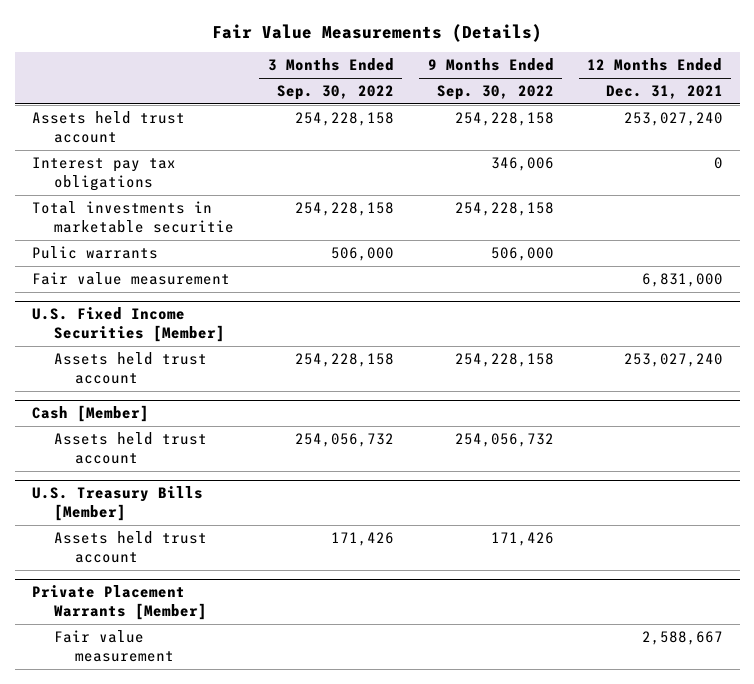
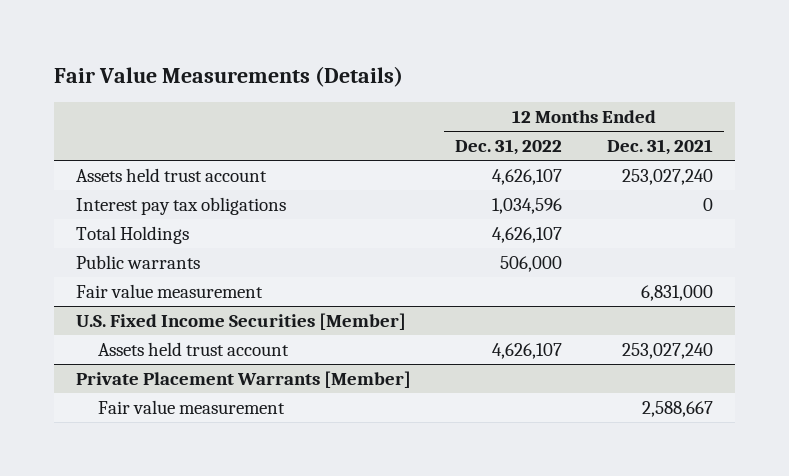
- | 3 Months Ended Sep. 30, 2022 | 9 Months Ended Sep. 30, 2022 | 12 Months Ended Dec. 31, 2021
+ | 12 Months Ended Dec. 31, 2022 | 12 Months Ended Dec. 31, 2021
- Total investments in marketable securitie | 254,228,158 | 254,228,158 |
- Pulic warrants | 506,000 | 506,000 |
+ Total Holdings | 4,626,107 |
+ Public warrants | 506,000 |
- Cash [Member]
- Assets held trust account | 254,056,732 | 254,056,732 |
- U.S. Treasury Bills [Member]
- Assets held trust account | 171,426 | 171,426 |

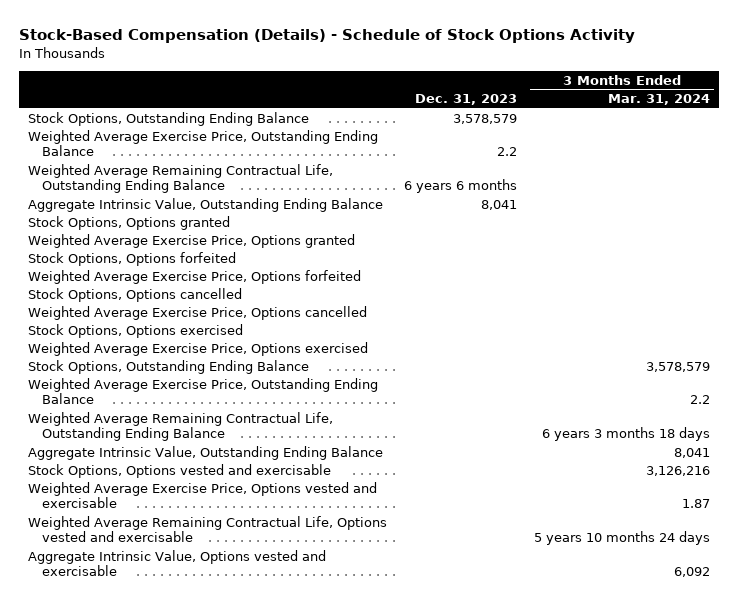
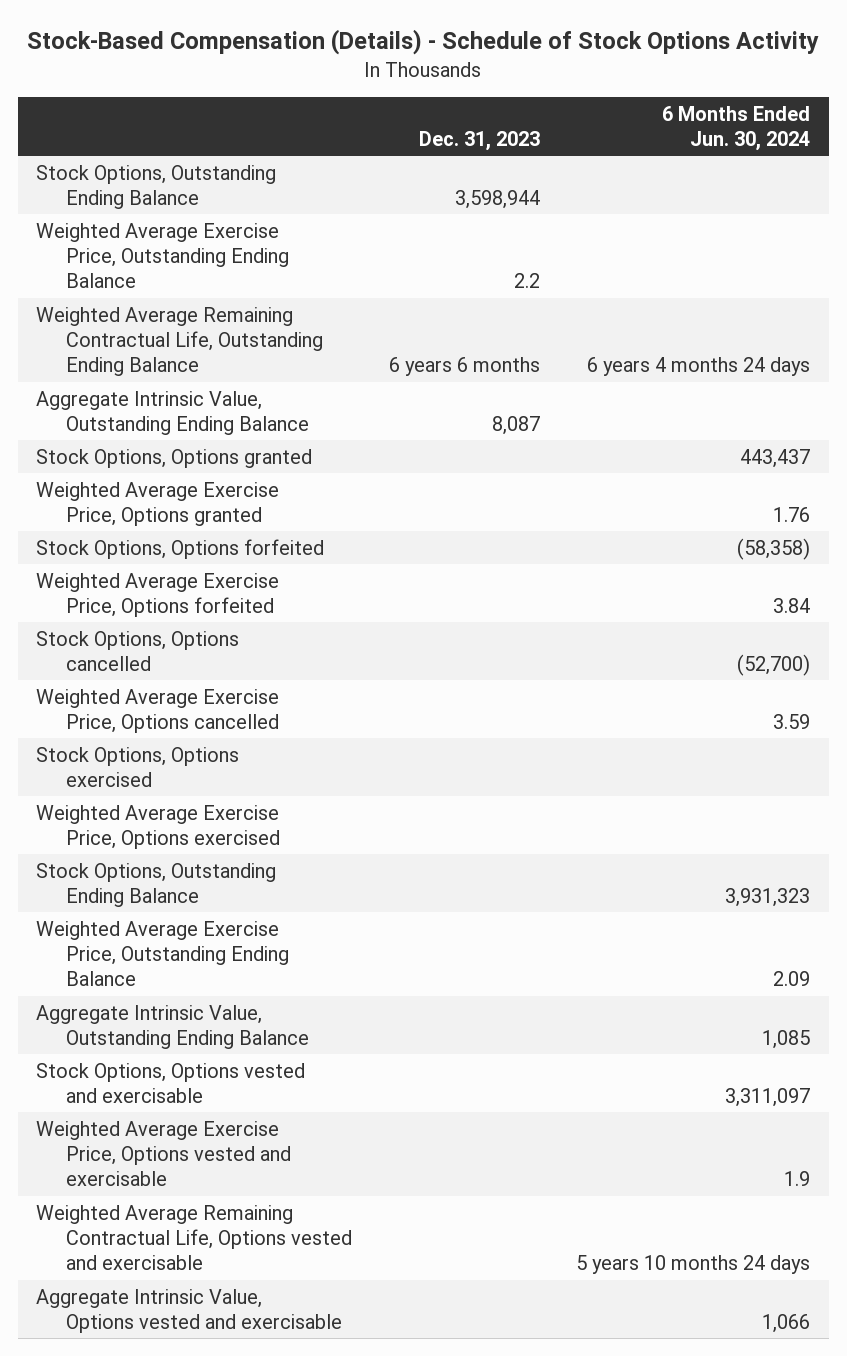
- | Dec. 31, 2023 | 3 Months Ended Mar. 31, 2024
+ | Dec. 31, 2023 | 6 Months Ended Jun. 30, 2024
- Stock Options, Outstanding Ending Balance | 3,578,579 |
+ Stock Options, Outstanding Ending Balance | 3,598,944 |
- Aggregate Intrinsic Value, Outstanding Ending Balance | 8,041 |
+ Aggregate Intrinsic Value, Outstanding Ending Balance | 8,087 |
- Weighted Average Remaining Contractual Life, Outstanding Ending Balance | | 6 years 3 months 18 days

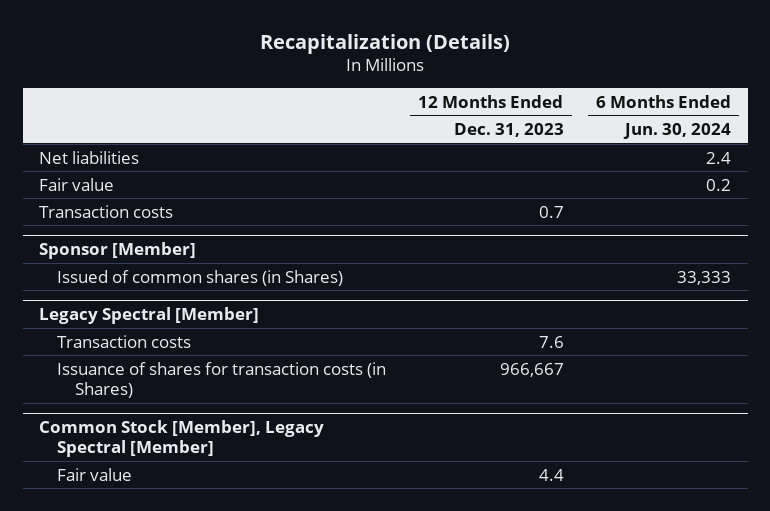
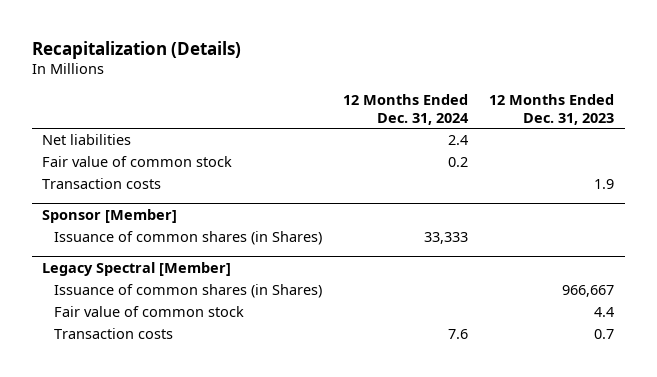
- | 12 Months Ended Dec. 31, 2023 | 6 Months Ended Jun. 30, 2024
+ | 12 Months Ended Dec. 31, 2024 | 12 Months Ended Dec. 31, 2023
- Fair value | | 0.2
- Transaction costs | 0.7 |
+ Fair value of common stock | 0.2 |
+ Transaction costs | | 1.9
@ Sponsor [Member]
- Issued of common shares (in Shares) | | 33,333
+ Issuance of common shares (in Shares) | 33,333 |
@ Legacy Spectral [Member]
- Transaction costs | 7.6 |
- Issuance of shares for transaction costs (in Shares) | 966,667 |
- Common Stock [Member], Legacy Spectral [Member]
- Fair value | 4.4 |
@ Legacy Spectral [Member]
+ Issuance of common shares (in Shares) | | 966,667
+ Fair value of common stock | | 4.4
+ Transaction costs | 7.6 | 0.7

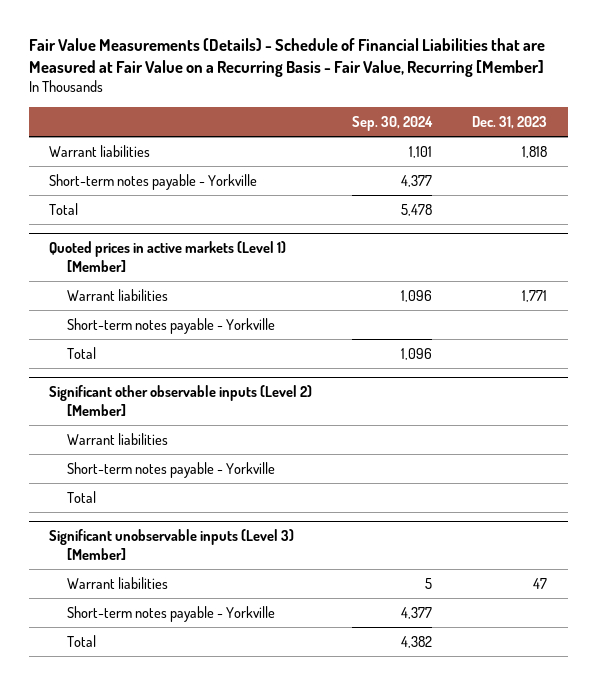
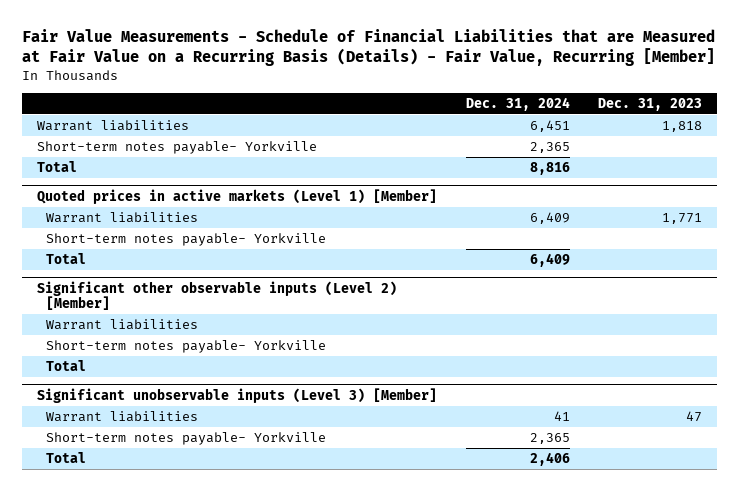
- Fair Value Measurements (Details) - Schedule of Financial Liabilities that are Measured at Fair Value on a Recurring Basis - Fair Value, Recurring [Member]
+ Fair Value Measurements - Schedule of Financial Liabilities that are Measured at Fair Value on a Recurring Basis (Details) - Fair Value, Recurring [Member]
- | Sep. 30, 2024 | Dec. 31, 2023
+ | Dec. 31, 2024 | Dec. 31, 2023
- Short-term notes payable - Yorkville | 4,377 |
+ Short-term notes payable- Yorkville | 2,365 |
@ Quoted prices in active markets (Level 1) [Member]
- Short-term notes payable - Yorkville
+ Short-term notes payable- Yorkville
@ Significant other observable inputs (Level 2) [Member]
- Short-term notes payable - Yorkville
+ Short-term notes payable- Yorkville
@ Significant unobservable inputs (Level 3) [Member]
- Short-term notes payable - Yorkville | 4,377 |
+ Short-term notes payable- Yorkville | 2,365 |

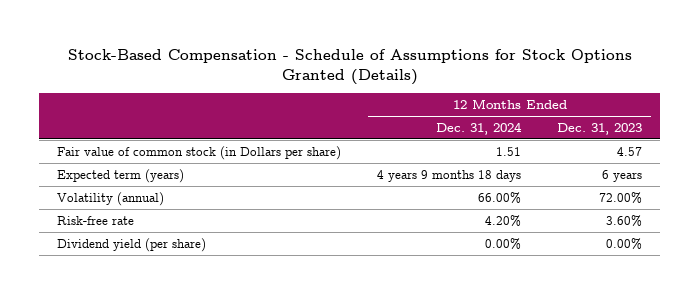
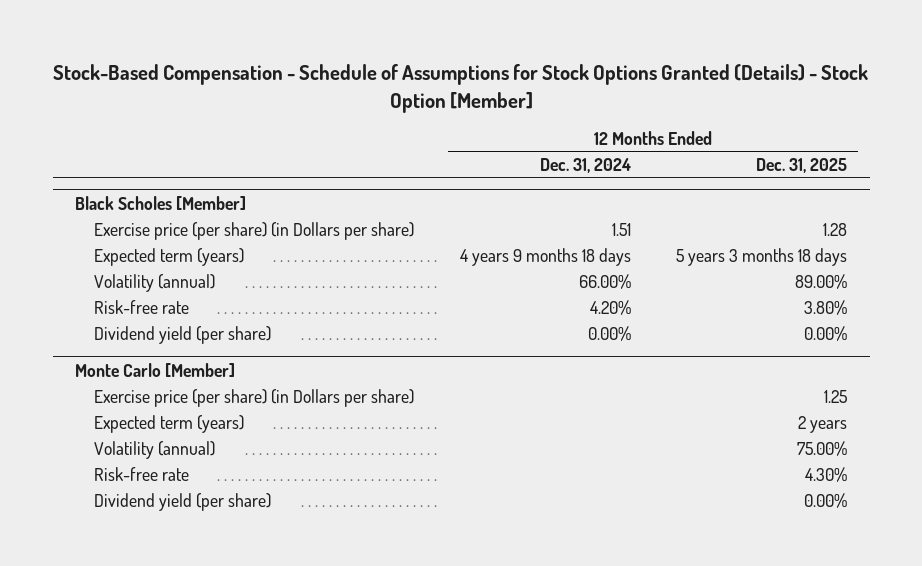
- Stock-Based Compensation - Schedule of Assumptions for Stock Options Granted (Details)
+ Stock-Based Compensation - Schedule of Assumptions for Stock Options Granted (Details) - Stock Option [Member]
- | 12 Months Ended Dec. 31, 2024 | 12 Months Ended Dec. 31, 2023
+ | 12 Months Ended Dec. 31, 2024 | 12 Months Ended Dec. 31, 2025
- Fair value of common stock (in Dollars per share) | 1.51 | 4.57
+ Black Scholes [Member]
+ Exercise price (per share) (in Dollars per share) | 1.51 | 1.28
+ Monte Carlo [Member]
+ Exercise price (per share) (in Dollars per share) | | 1.25
+ Expected term (years) | | 2 years
+ Volatility (annual) | | 75.00%
+ Risk-free rate | | 4.30%
+ Dividend yield (per share) | | 0.00%

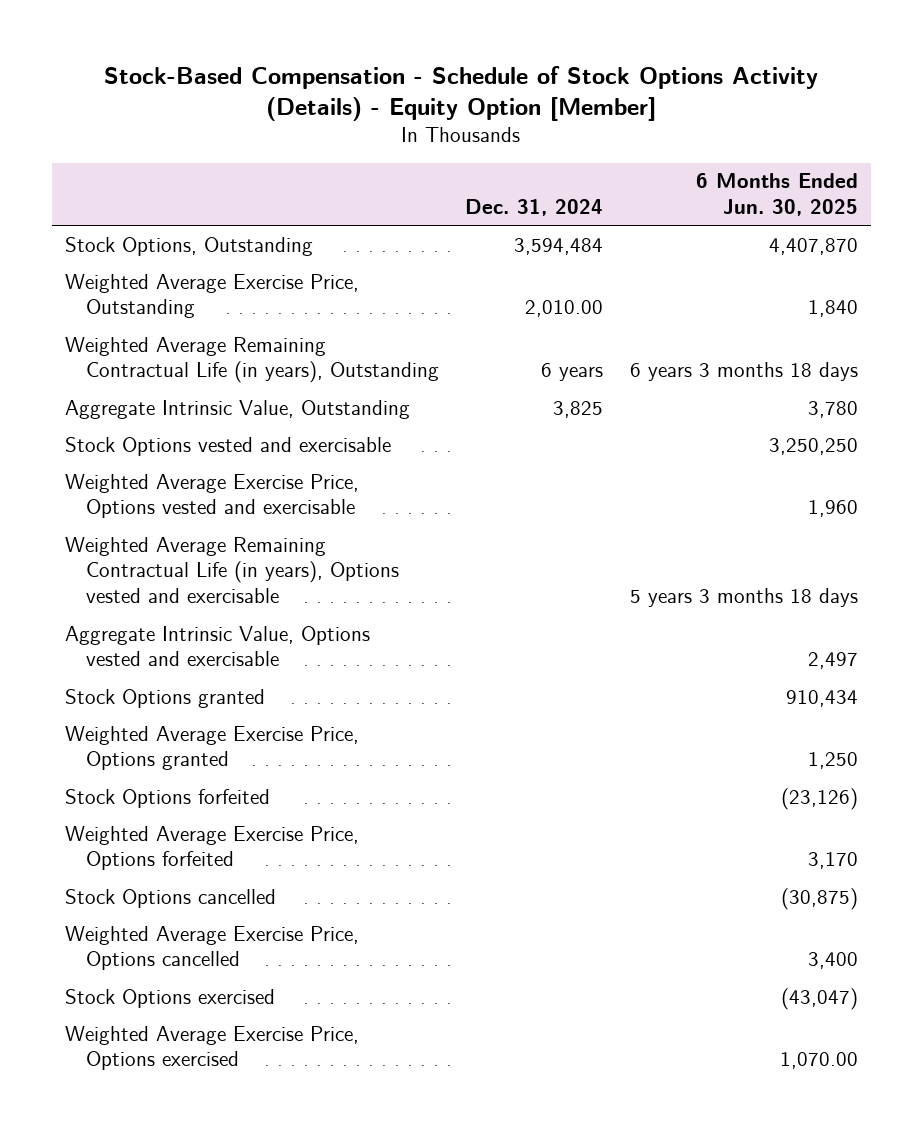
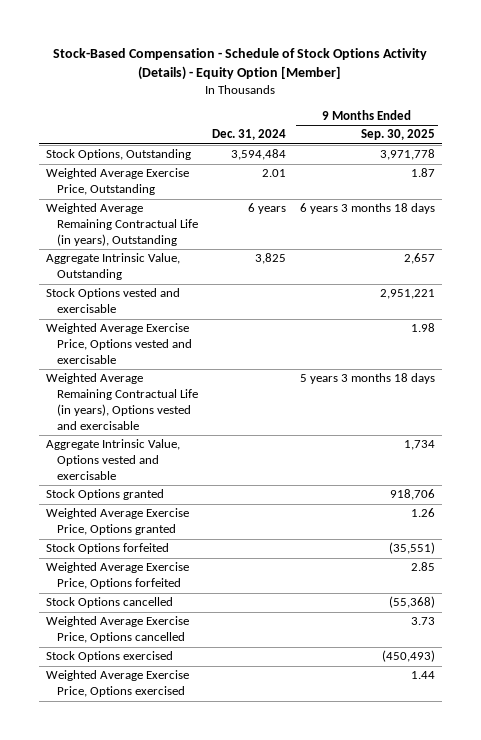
- | Dec. 31, 2024 | 6 Months Ended Jun. 30, 2025
+ | Dec. 31, 2024 | 9 Months Ended Sep. 30, 2025
- Weighted Average Exercise Price, Outstanding | 2,010.00 | 1,840
+ Weighted Average Exercise Price, Outstanding | 2.01 | 1.87

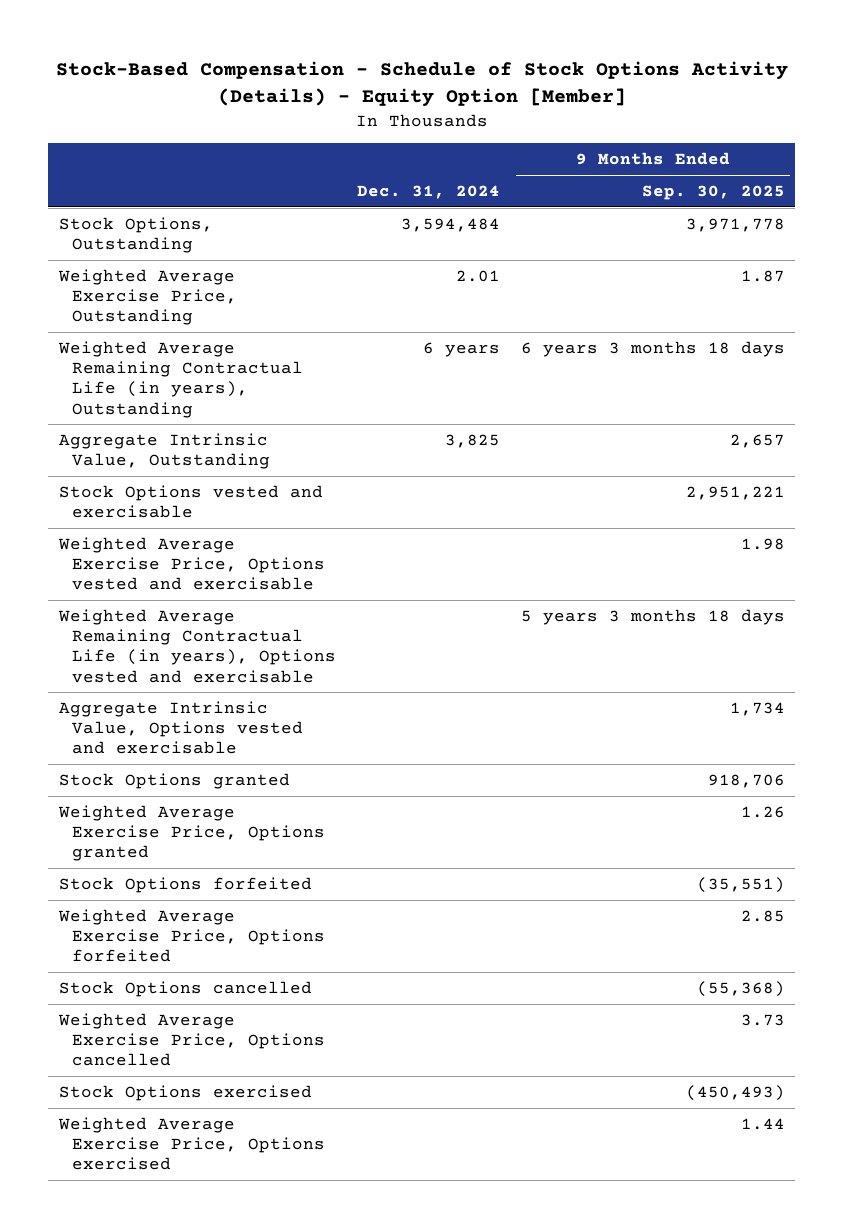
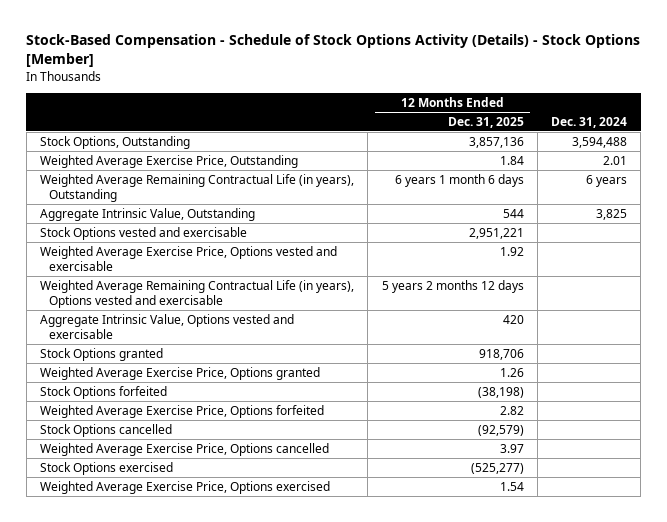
- Stock-Based Compensation - Schedule of Stock Options Activity (Details) - Equity Option [Member]
+ Stock-Based Compensation - Schedule of Stock Options Activity (Details) - Stock Options [Member]
- | Dec. 31, 2024 | 9 Months Ended Sep. 30, 2025
+ | 12 Months Ended Dec. 31, 2025 | Dec. 31, 2024
- Stock Options, Outstanding | 3,594,484 | 3,971,778
+ Stock Options, Outstanding | 3,857,136 | 3,594,488

